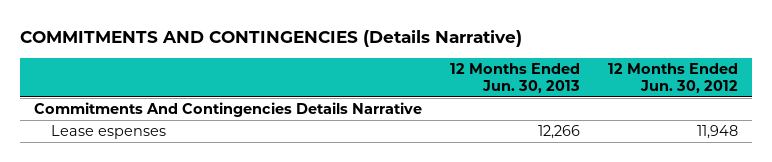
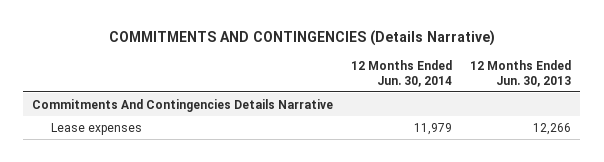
- | 12 Months Ended Jun. 30, 2013 | 12 Months Ended Jun. 30, 2012
+ | 12 Months Ended Jun. 30, 2014 | 12 Months Ended Jun. 30, 2013
- Lease espenses | 12,266 | 11,948
+ Lease expenses | 11,979 | 12,266

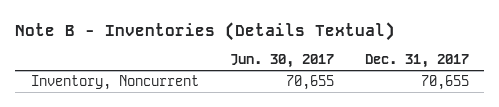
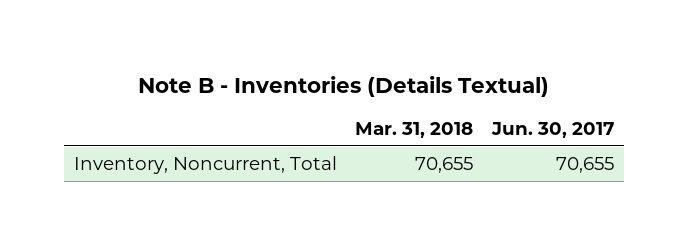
- | Jun. 30, 2017 | Dec. 31, 2017
+ | Mar. 31, 2018 | Jun. 30, 2017
- Inventory, Noncurrent | 70,655 | 70,655
+ Inventory, Noncurrent, Total | 70,655 | 70,655

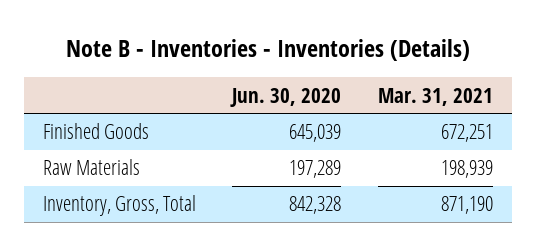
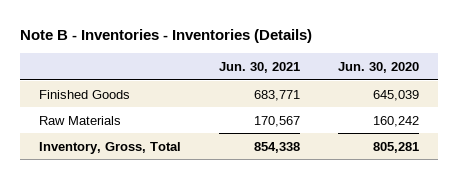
- | Jun. 30, 2020 | Mar. 31, 2021
+ | Jun. 30, 2021 | Jun. 30, 2020
- Raw Materials | 197,289 | 198,939
- Inventory, Gross, Total | 842,328 | 871,190
+ Raw Materials | 170,567 | 160,242
+ Inventory, Gross, Total | 854,338 | 805,281

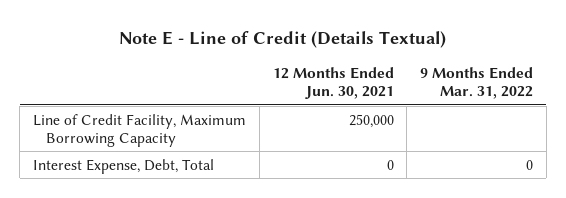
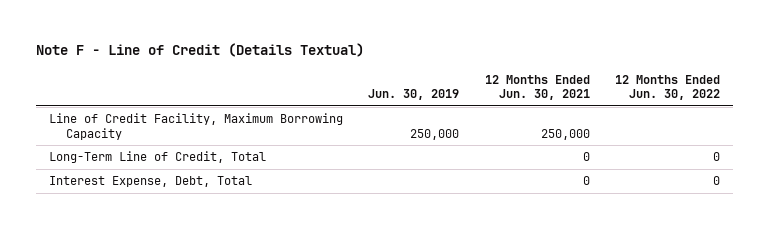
- Note E - Line of Credit (Details Textual)
+ Note F - Line of Credit (Details Textual)
- | 12 Months Ended Jun. 30, 2021 | 9 Months Ended Mar. 31, 2022
+ | Jun. 30, 2019 | 12 Months Ended Jun. 30, 2021 | 12 Months Ended Jun. 30, 2022
+ Long-Term Line of Credit, Total | | 0 | 0

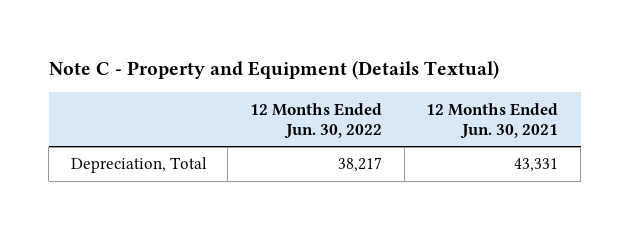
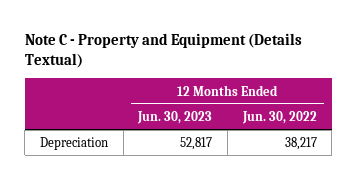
- | 12 Months Ended Jun. 30, 2022 | 12 Months Ended Jun. 30, 2021
+ | 12 Months Ended Jun. 30, 2023 | 12 Months Ended Jun. 30, 2022
- Depreciation, Total | 38,217 | 43,331
+ Depreciation | 52,817 | 38,217

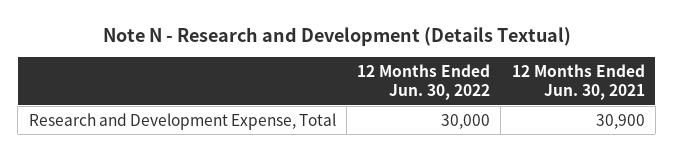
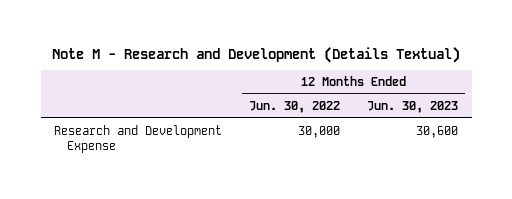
- Note N - Research and Development (Details Textual)
+ Note M - Research and Development (Details Textual)
- | 12 Months Ended Jun. 30, 2022 | 12 Months Ended Jun. 30, 2021
+ | 12 Months Ended Jun. 30, 2022 | 12 Months Ended Jun. 30, 2023
- Research and Development Expense, Total | 30,000 | 30,900
+ Research and Development Expense | 30,000 | 30,600

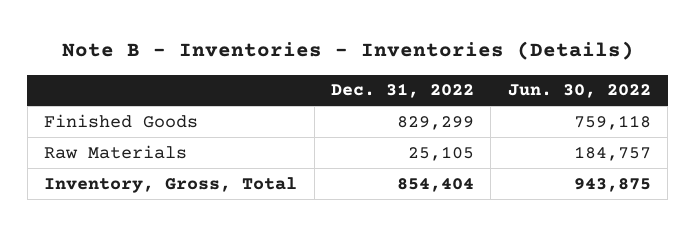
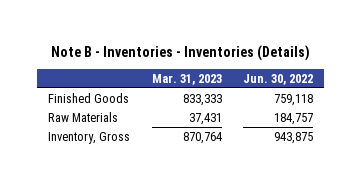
- | Dec. 31, 2022 | Jun. 30, 2022
+ | Mar. 31, 2023 | Jun. 30, 2022
- Inventory, Gross, Total | 854,404 | 943,875
+ Inventory, Gross | 870,764 | 943,875

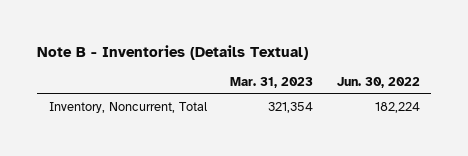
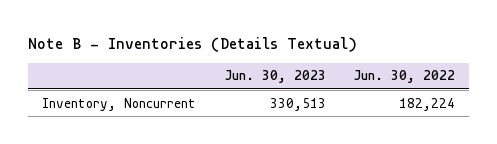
- | Mar. 31, 2023 | Jun. 30, 2022
+ | Jun. 30, 2023 | Jun. 30, 2022
- Inventory, Noncurrent, Total | 321,354 | 182,224
+ Inventory, Noncurrent | 330,513 | 182,224

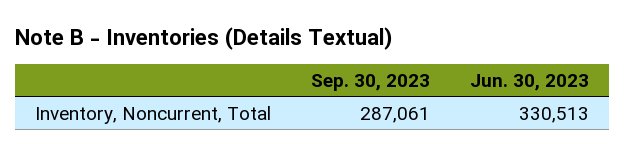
- | Jun. 30, 2023 | Jun. 30, 2022
+ | Sep. 30, 2023 | Jun. 30, 2023
- Inventory, Noncurrent | 330,513 | 182,224
+ Inventory, Noncurrent, Total | 287,061 | 330,513

